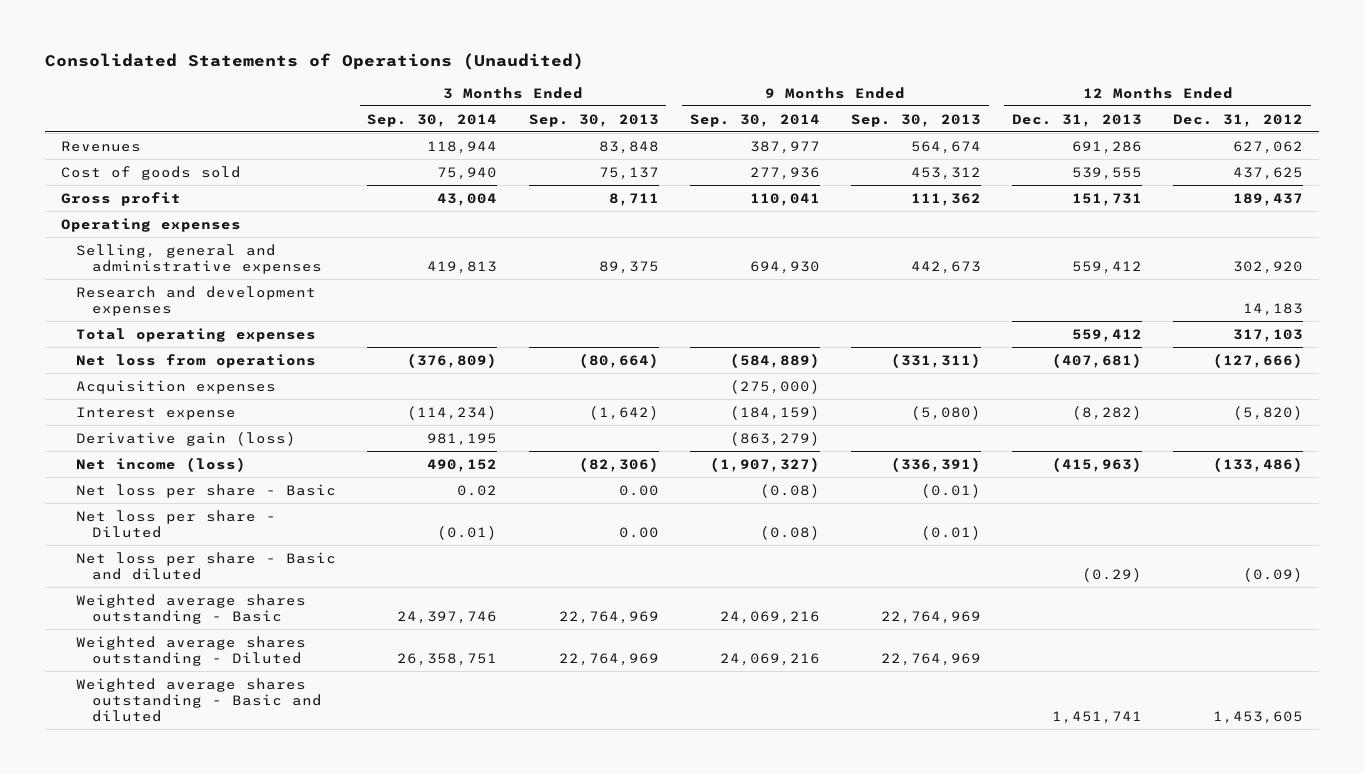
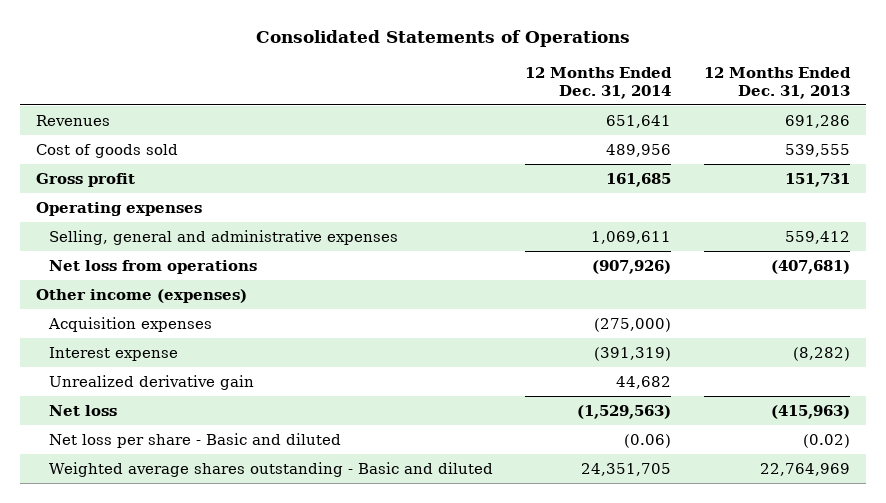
- Consolidated Statements of Operations (Unaudited)
+ Consolidated Statements of Operations
- | 3 Months Ended Sep. 30, 2014 | 3 Months Ended Sep. 30, 2013 | 9 Months Ended Sep. 30, 2014 | 9 Months Ended Sep. 30, 2013 | 12 Months Ended Dec. 31, 2013 | 12 Months Ended Dec. 31, 2012
+ | 12 Months Ended Dec. 31, 2014 | 12 Months Ended Dec. 31, 2013
- Research and development expenses | | | | | | 14,183
- Total operating expenses | | | | | 559,412 | 317,103
+ Other income (expenses)
- Derivative gain (loss) | 981,195 | | (863,279) | | |
- Net income (loss) | 490,152 | (82,306) | (1,907,327) | (336,391) | (415,963) | (133,486)
- Net loss per share - Basic | 0.02 | 0.00 | (0.08) | (0.01) | |
- Net loss per share - Diluted | (0.01) | 0.00 | (0.08) | (0.01) | |
- Net loss per share - Basic and diluted | | | | | (0.29) | (0.09)
- Weighted average shares outstanding - Basic | 24,397,746 | 22,764,969 | 24,069,216 | 22,764,969 | |
- Weighted average shares outstanding - Diluted | 26,358,751 | 22,764,969 | 24,069,216 | 22,764,969 | |
- Weighted average shares outstanding - Basic and diluted | | | | | 1,451,741 | 1,453,605
+ Unrealized derivative gain | 44,682 |
+ Net loss | (1,529,563) | (415,963)
+ Net loss per share - Basic and diluted | (0.06) | (0.02)
+ Weighted average shares outstanding - Basic and diluted | 24,351,705 | 22,764,969

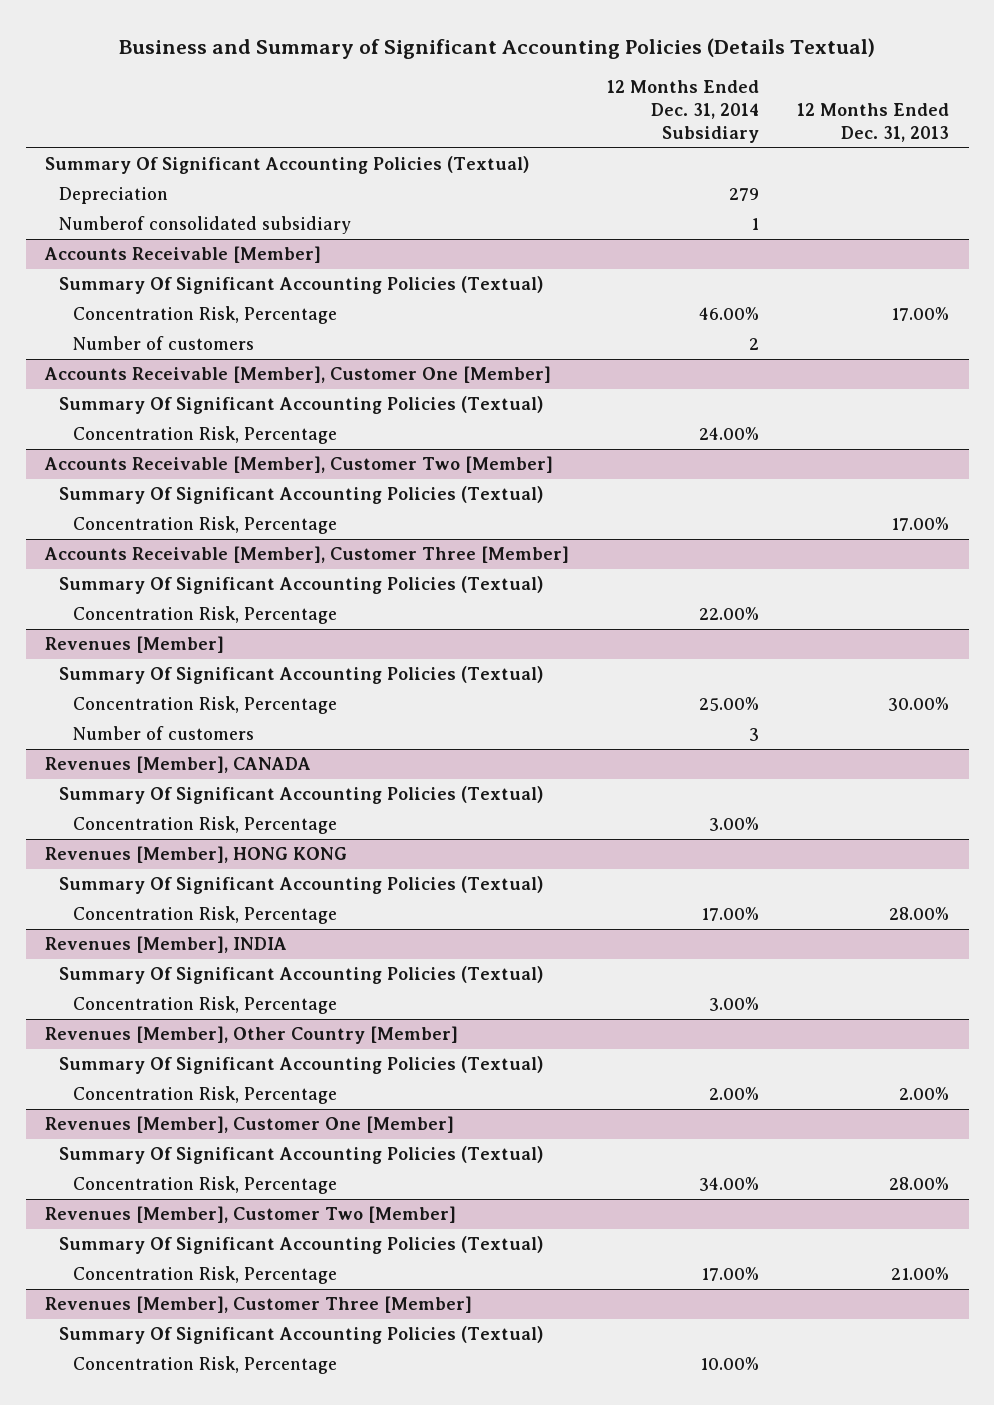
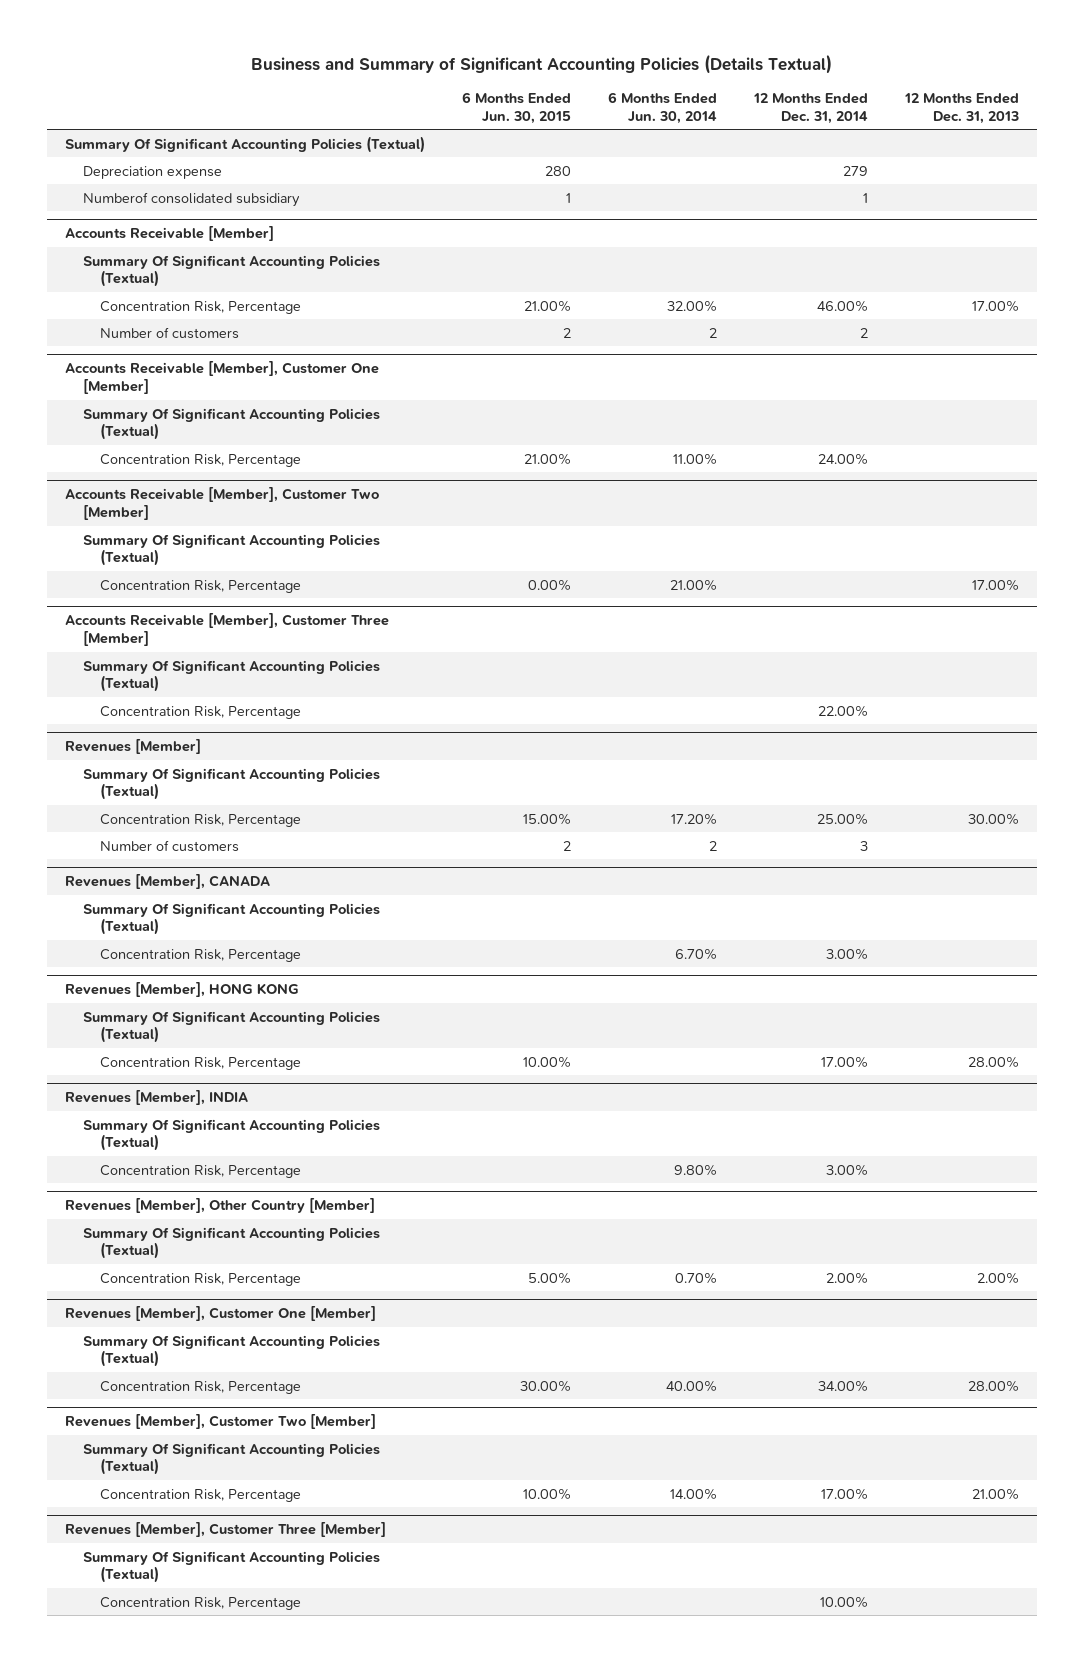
- | 12 Months Ended Dec. 31, 2014 Subsidiary | 12 Months Ended Dec. 31, 2013
+ | 6 Months Ended Jun. 30, 2015 | 6 Months Ended Jun. 30, 2014 | 12 Months Ended Dec. 31, 2014 | 12 Months Ended Dec. 31, 2013
- Depreciation | 279 |
+ Depreciation expense | 280 | | 279 |

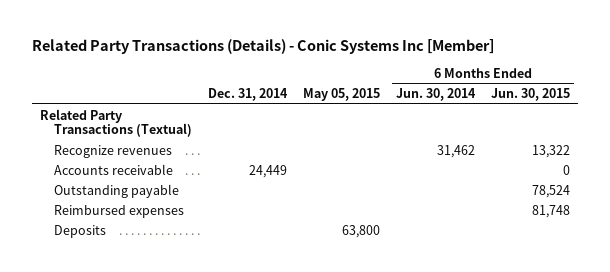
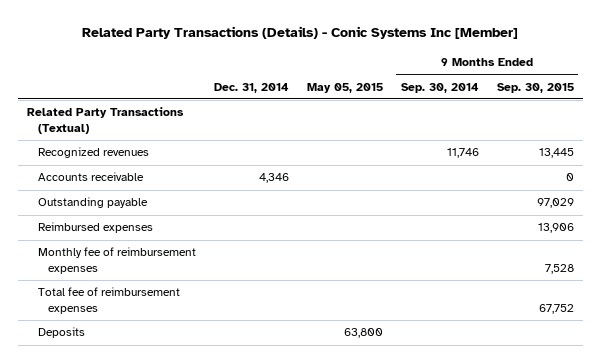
- | Dec. 31, 2014 | May 05, 2015 | 6 Months Ended Jun. 30, 2014 | 6 Months Ended Jun. 30, 2015
+ | Dec. 31, 2014 | May 05, 2015 | 9 Months Ended Sep. 30, 2014 | 9 Months Ended Sep. 30, 2015
- Recognize revenues | | | 31,462 | 13,322
- Accounts receivable | 24,449 | | | 0
+ Recognized revenues | | | 11,746 | 13,445
+ Accounts receivable | 4,346 | | | 0
+ Monthly fee of reimbursement expenses | | | | 7,528
+ Total fee of reimbursement expenses | | | | 67,752

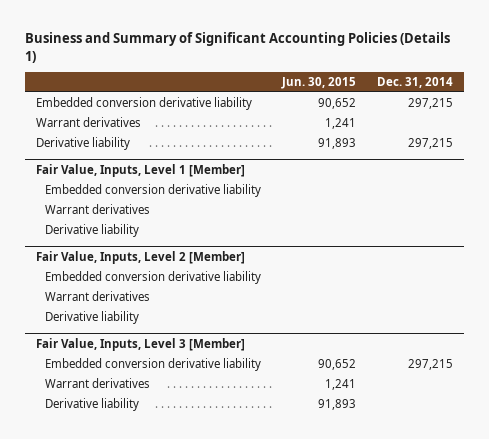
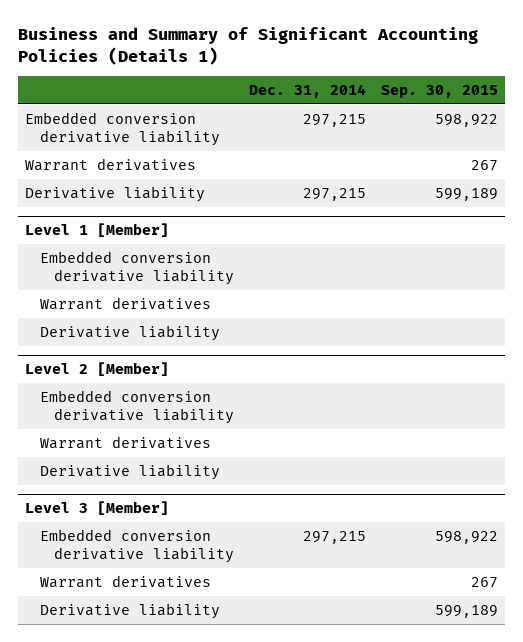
- | Jun. 30, 2015 | Dec. 31, 2014
+ | Dec. 31, 2014 | Sep. 30, 2015
- Fair Value, Inputs, Level 1 [Member]
+ Level 1 [Member]
- Fair Value, Inputs, Level 2 [Member]
+ Level 2 [Member]
- Fair Value, Inputs, Level 3 [Member]
+ Level 3 [Member]

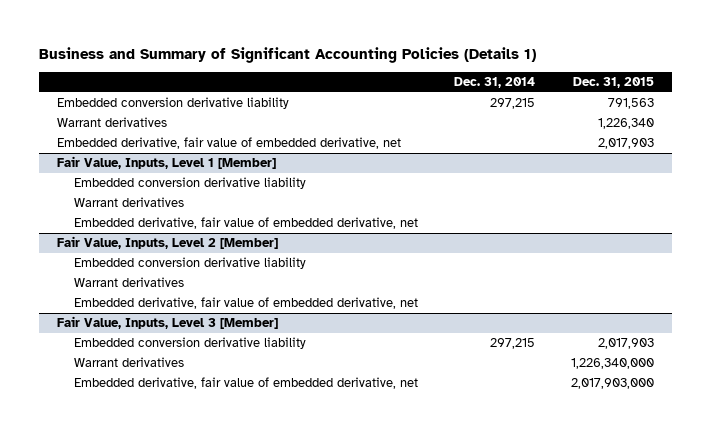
- | Dec. 31, 2014 | Sep. 30, 2015
+ | Dec. 31, 2014 | Dec. 31, 2015
- Derivative liability | 297,215 | 599,189
- Level 1 [Member]
+ Embedded derivative, fair value of embedded derivative, net | | 2,017,903
+ Fair Value, Inputs, Level 1 [Member]
- Derivative liability
- Level 2 [Member]
+ Embedded derivative, fair value of embedded derivative, net
+ Fair Value, Inputs, Level 2 [Member]
- Derivative liability
- Level 3 [Member]
+ Embedded derivative, fair value of embedded derivative, net
+ Fair Value, Inputs, Level 3 [Member]
- Derivative liability | | 599,189
+ Embedded derivative, fair value of embedded derivative, net | | 2,017,903,000

